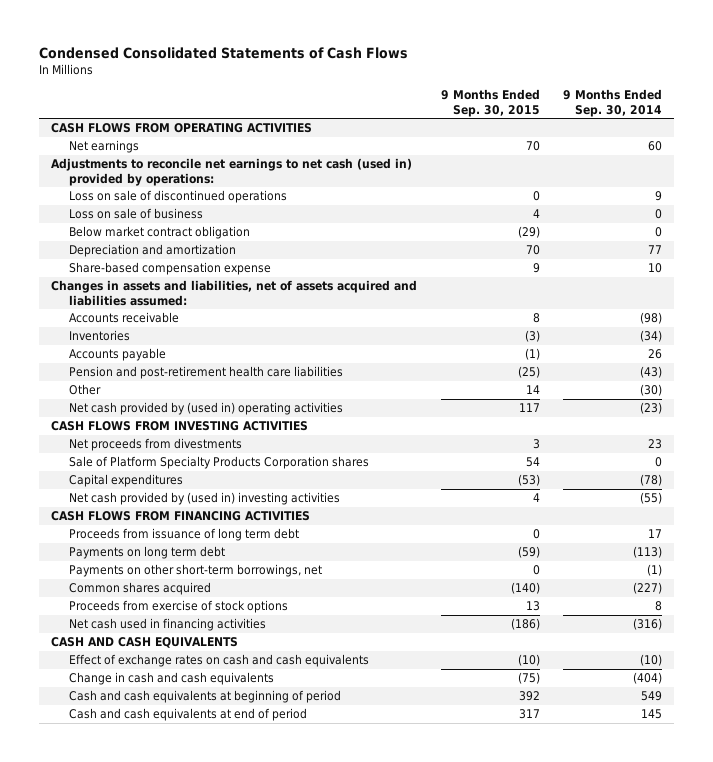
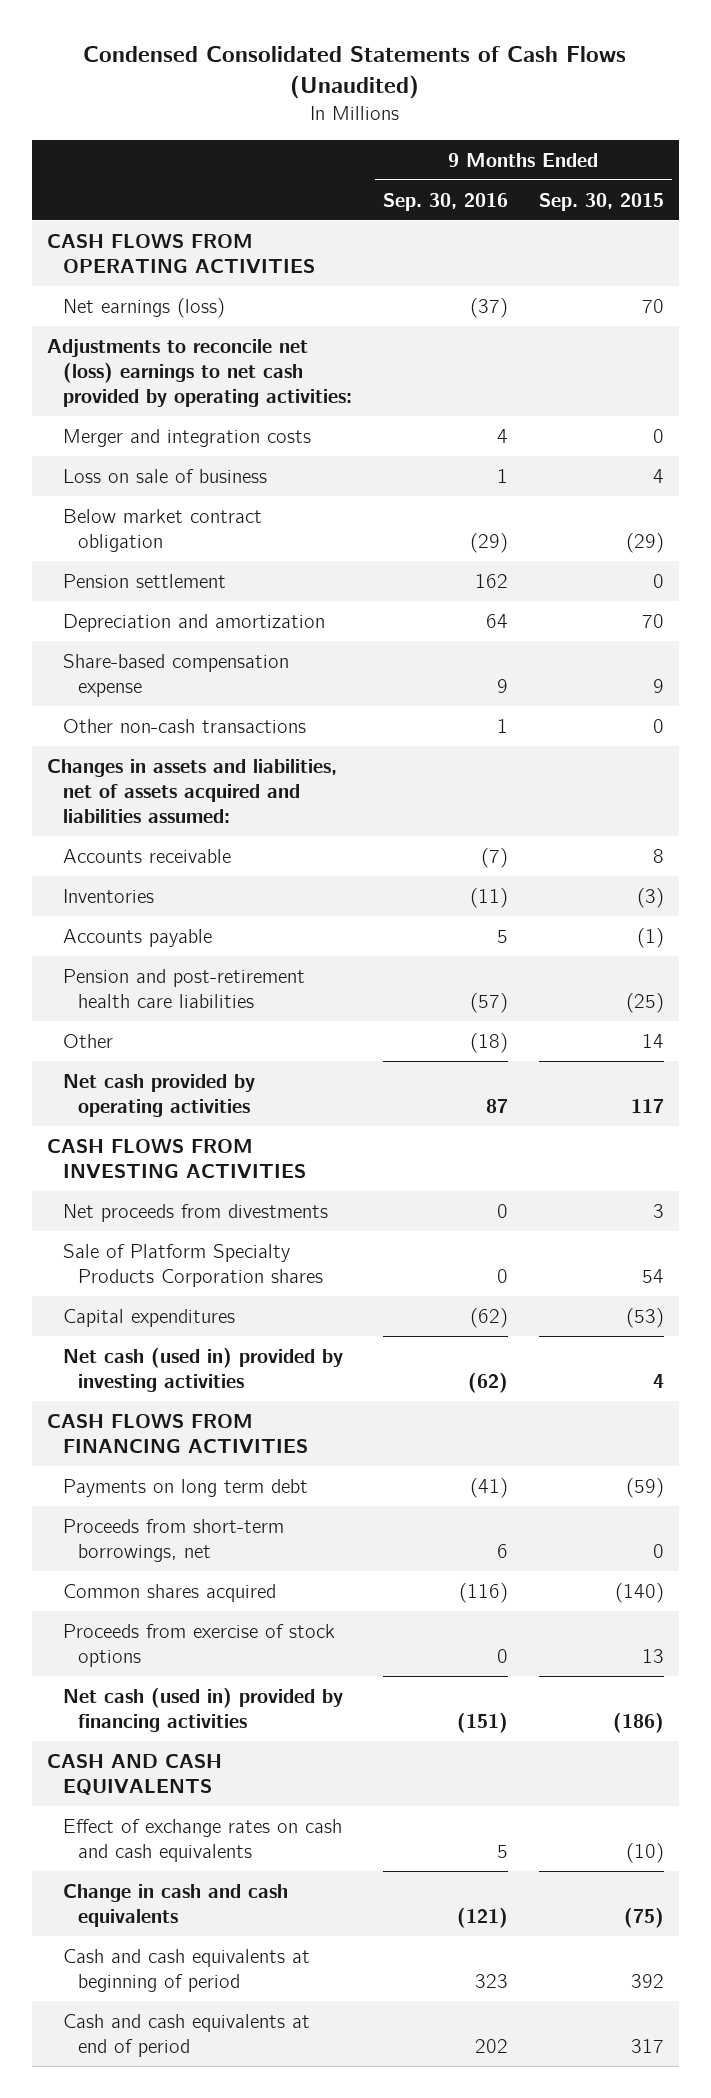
- Condensed Consolidated Statements of Cash Flows
+ Condensed Consolidated Statements of Cash Flows (Unaudited)
- | 9 Months Ended Sep. 30, 2015 | 9 Months Ended Sep. 30, 2014
+ | 9 Months Ended Sep. 30, 2016 | 9 Months Ended Sep. 30, 2015
- Net earnings | 70 | 60
- Adjustments to reconcile net earnings to net cash (used in) provided by operations:
- Loss on sale of discontinued operations | 0 | 9
+ Net earnings (loss) | (37) | 70
+ Adjustments to reconcile net (loss) earnings to net cash provided by operating activities:
+ Merger and integration costs | 4 | 0
+ Pension settlement | 162 | 0
+ Other non-cash transactions | 1 | 0
- Net cash provided by (used in) operating activities | 117 | (23)
+ Net cash provided by operating activities | 87 | 117
- Net cash provided by (used in) investing activities | 4 | (55)
+ Net cash (used in) provided by investing activities | (62) | 4
- Proceeds from issuance of long term debt | 0 | 17
- Payments on other short-term borrowings, net | 0 | (1)
+ Proceeds from short-term borrowings, net | 6 | 0
- Net cash used in financing activities | (186) | (316)
+ Net cash (used in) provided by financing activities | (151) | (186)

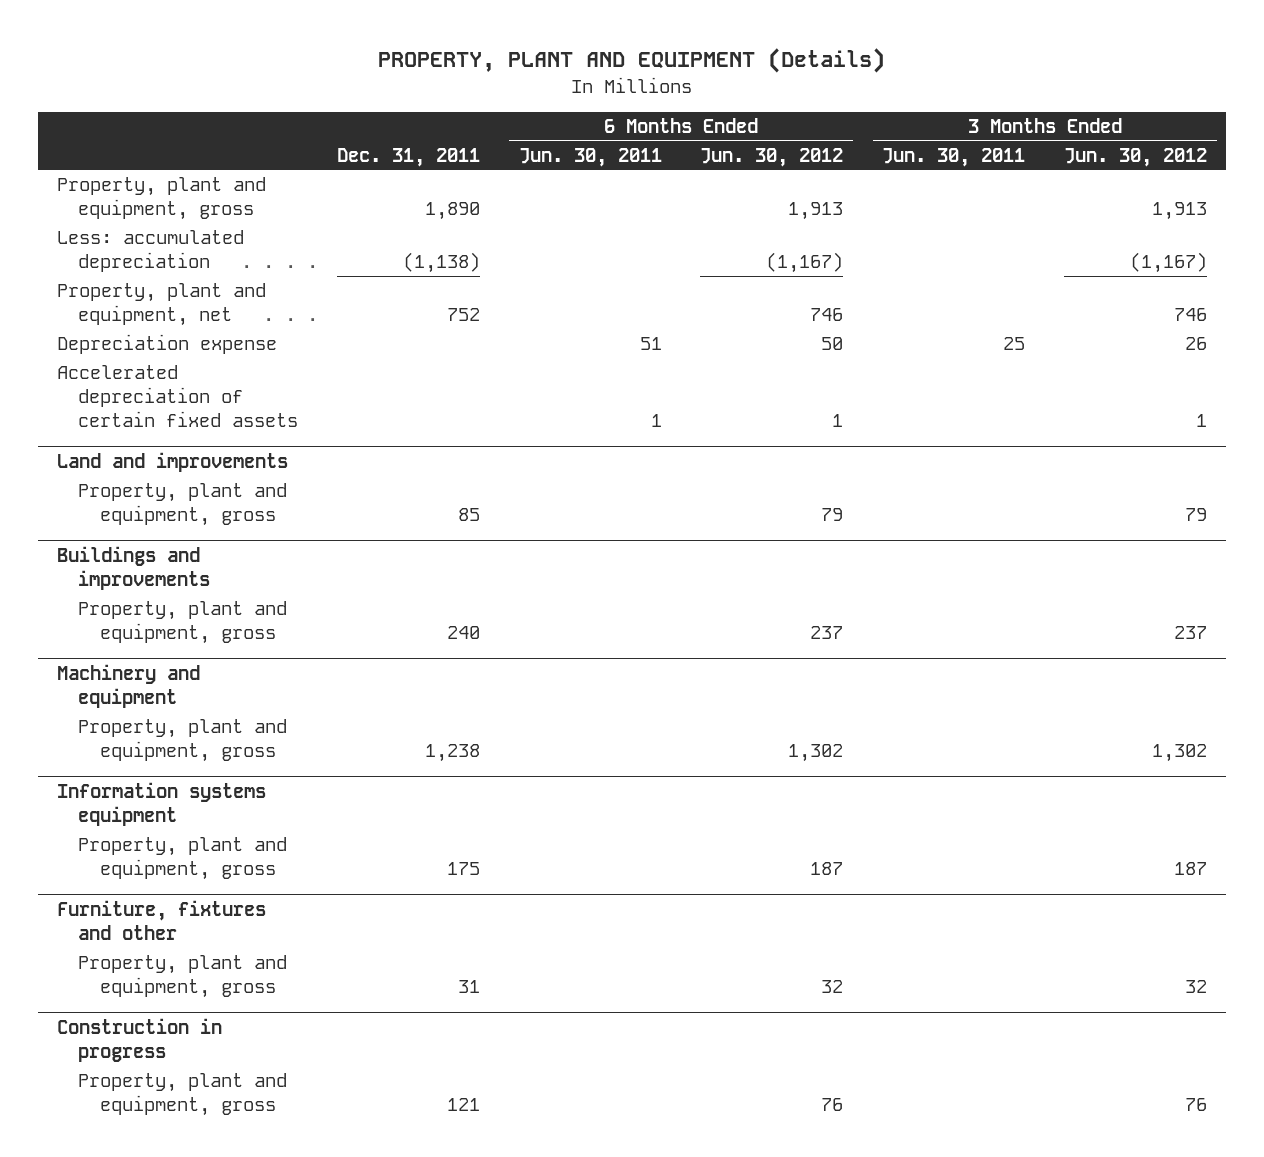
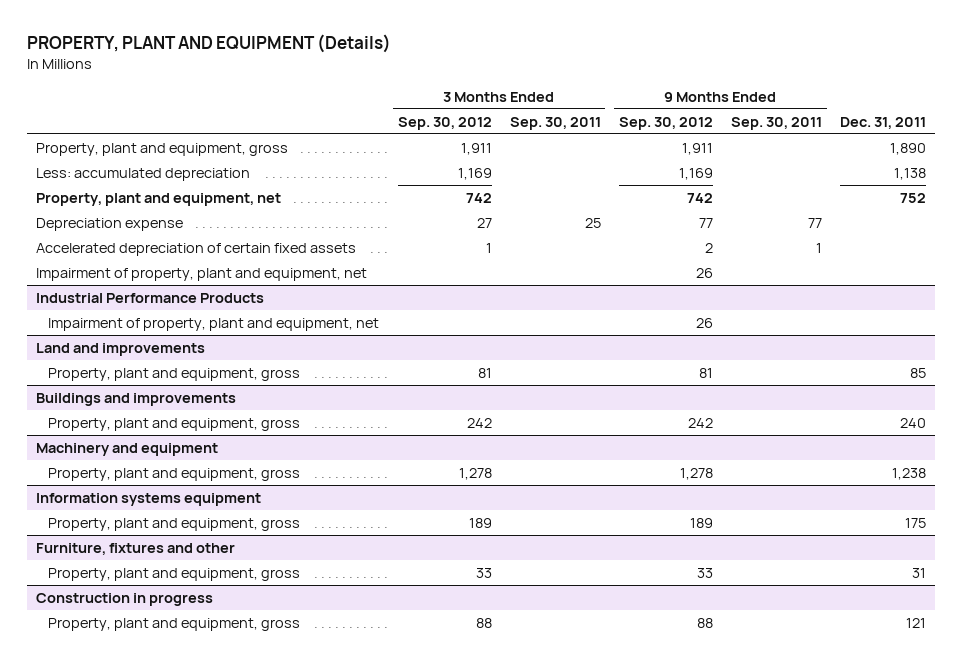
- | Dec. 31, 2011 | 6 Months Ended Jun. 30, 2011 | 6 Months Ended Jun. 30, 2012 | 3 Months Ended Jun. 30, 2011 | 3 Months Ended Jun. 30, 2012
+ | 3 Months Ended Sep. 30, 2012 | 3 Months Ended Sep. 30, 2011 | 9 Months Ended Sep. 30, 2012 | 9 Months Ended Sep. 30, 2011 | Dec. 31, 2011
- Less: accumulated depreciation | (1,138) | | (1,167) | | (1,167)
+ Less: accumulated depreciation | 1,169 | | 1,169 | | 1,138
+ Impairment of property, plant and equipment, net | | | 26 | |
+ Industrial Performance Products
+ Impairment of property, plant and equipment, net | | | 26 | |

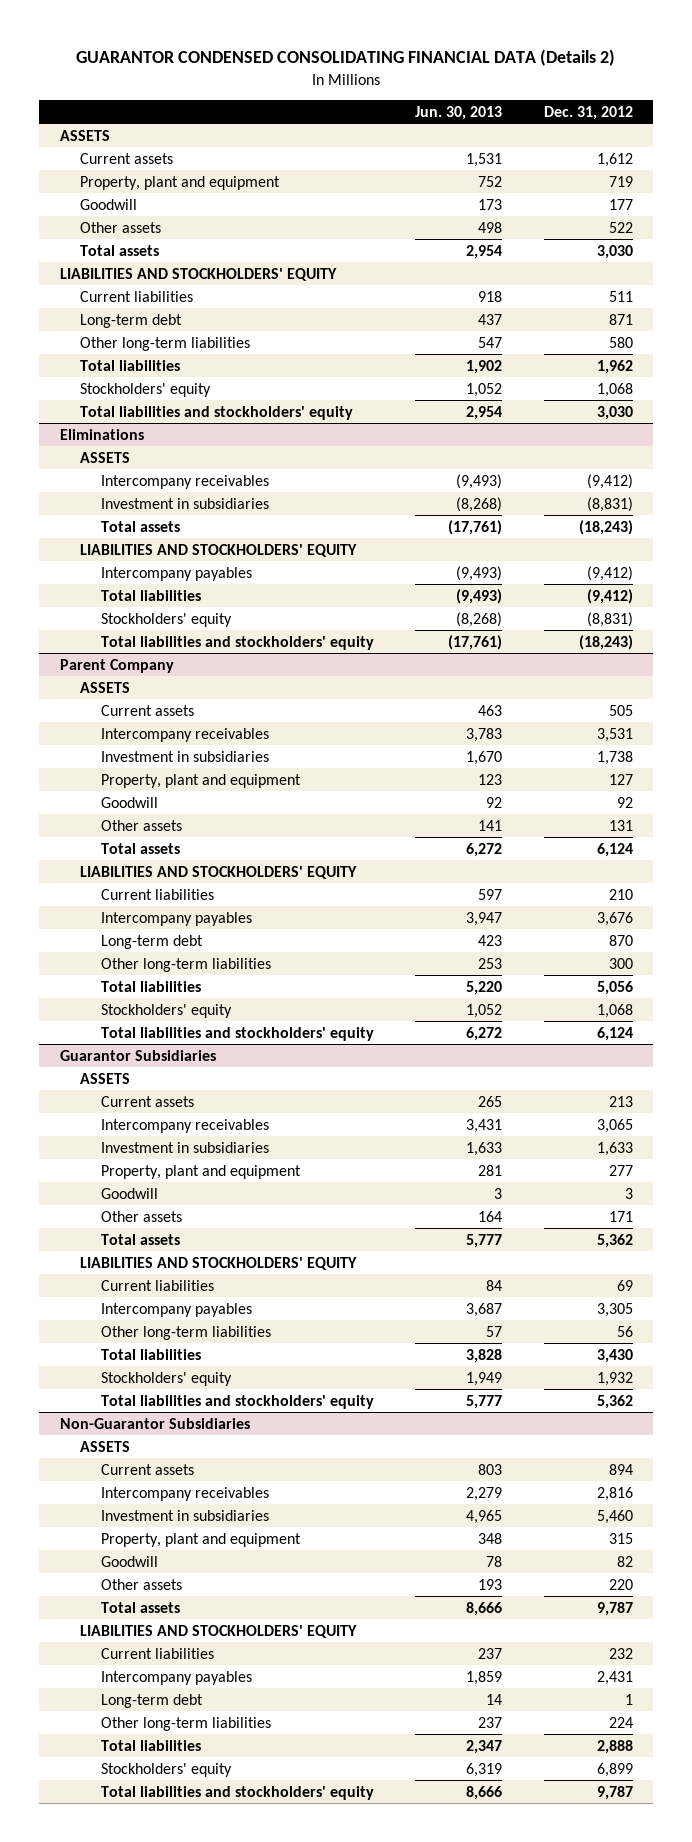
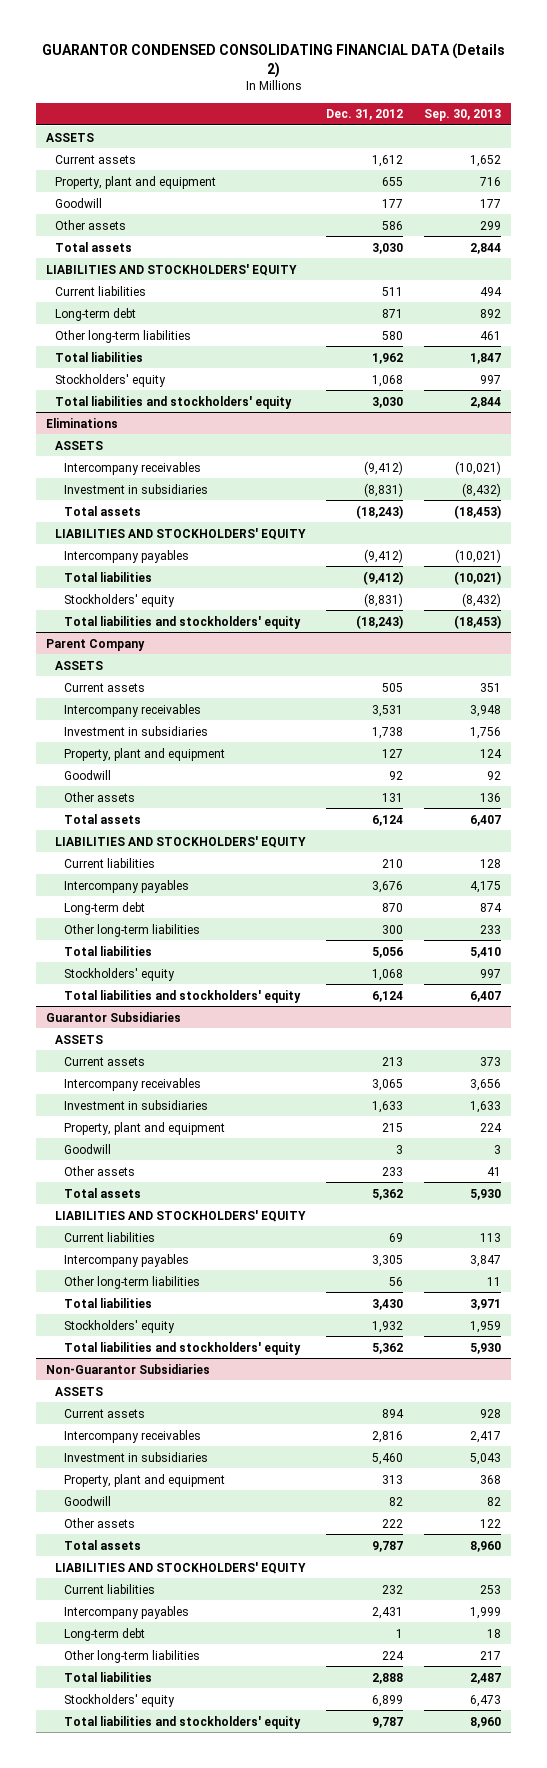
- | Jun. 30, 2013 | Dec. 31, 2012
+ | Dec. 31, 2012 | Sep. 30, 2013
- Property, plant and equipment | 752 | 719
+ Property, plant and equipment | 655 | 716
- Other assets | 498 | 522
+ Other assets | 586 | 299
@ Guarantor Subsidiaries
- Property, plant and equipment | 281 | 277
+ Property, plant and equipment | 215 | 224
- Other assets | 164 | 171
+ Other assets | 233 | 41
@ Non-Guarantor Subsidiaries
- Property, plant and equipment | 348 | 315
+ Property, plant and equipment | 313 | 368
- Other assets | 193 | 220
+ Other assets | 222 | 122

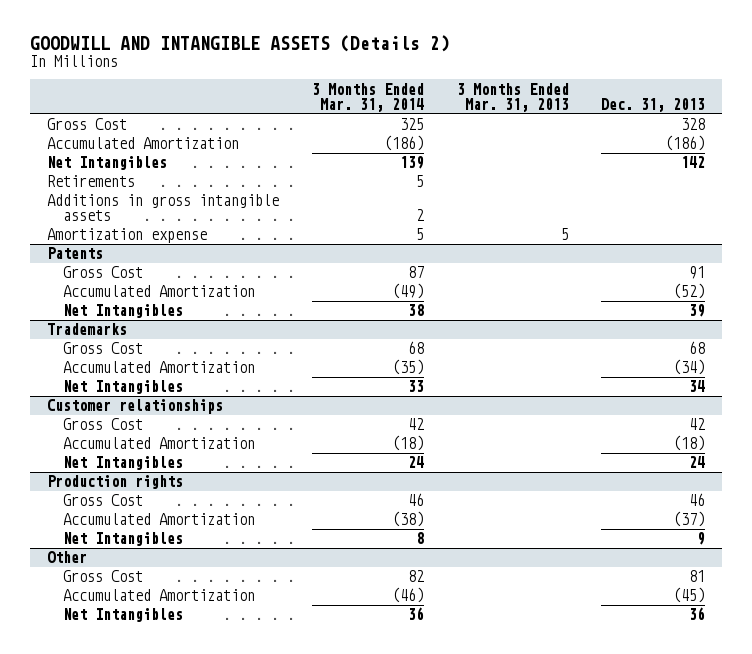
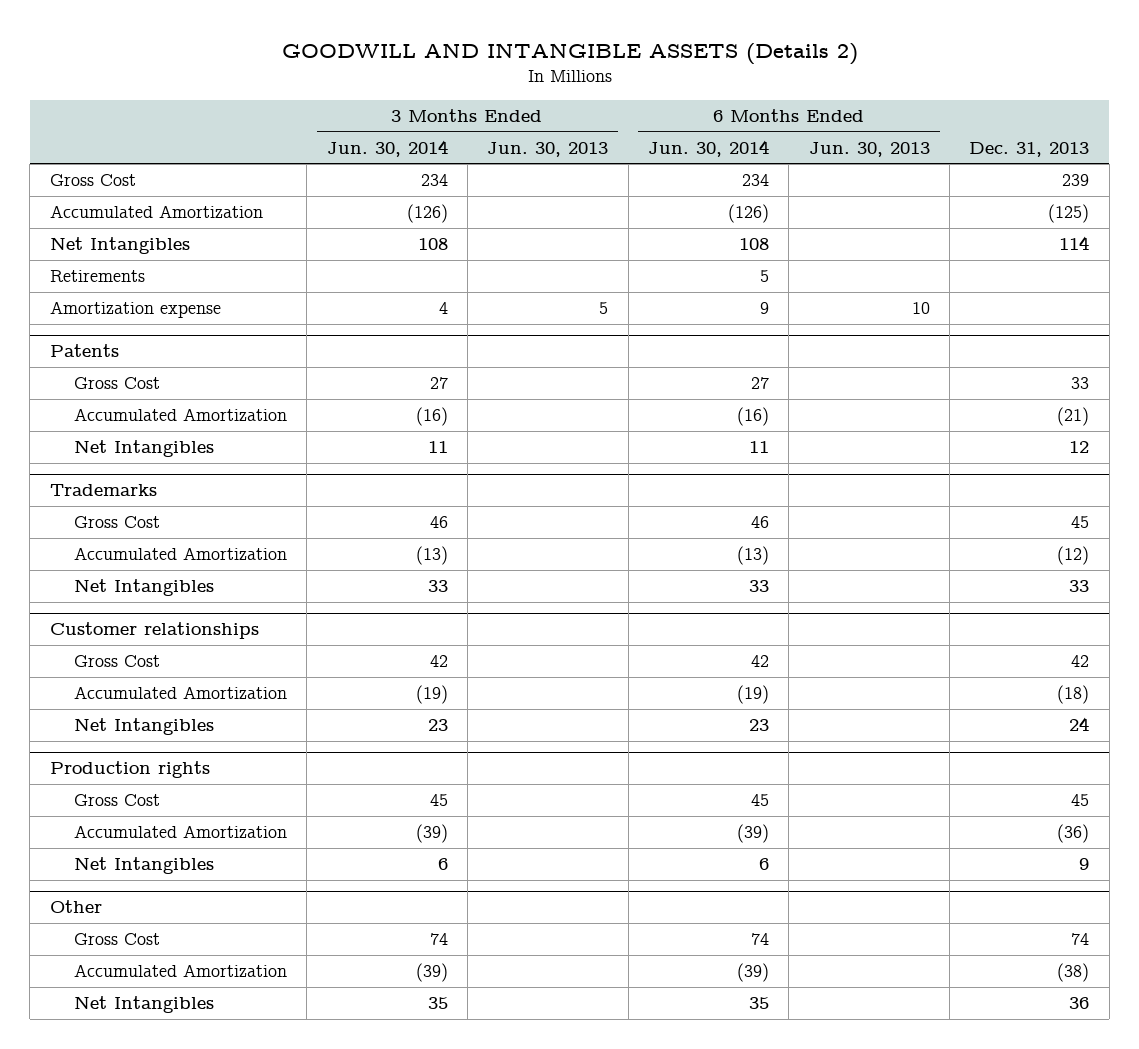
- | 3 Months Ended Mar. 31, 2014 | 3 Months Ended Mar. 31, 2013 | Dec. 31, 2013
+ | 3 Months Ended Jun. 30, 2014 | 3 Months Ended Jun. 30, 2013 | 6 Months Ended Jun. 30, 2014 | 6 Months Ended Jun. 30, 2013 | Dec. 31, 2013
- Gross Cost | 325 | | 328
- Accumulated Amortization | (186) | | (186)
- Net Intangibles | 139 | | 142
+ Gross Cost | 234 | | 234 | | 239
+ Accumulated Amortization | (126) | | (126) | | (125)
+ Net Intangibles | 108 | | 108 | | 114
- Additions in gross intangible assets | 2 | |
@ Patents
- Gross Cost | 87 | | 91
- Accumulated Amortization | (49) | | (52)
- Net Intangibles | 38 | | 39
+ Gross Cost | 27 | | 27 | | 33
+ Accumulated Amortization | (16) | | (16) | | (21)
+ Net Intangibles | 11 | | 11 | | 12
@ Trademarks
- Gross Cost | 68 | | 68
- Accumulated Amortization | (35) | | (34)
- Net Intangibles | 33 | | 34
+ Gross Cost | 46 | | 46 | | 45
+ Accumulated Amortization | (13) | | (13) | | (12)
+ Net Intangibles | 33 | | 33 | | 33
@ Production rights
- Gross Cost | 46 | | 46
- Accumulated Amortization | (38) | | (37)
+ Gross Cost | 45 | | 45 | | 45
+ Accumulated Amortization | (39) | | (39) | | (36)
@ Other
- Gross Cost | 82 | | 81
- Accumulated Amortization | (46) | | (45)
+ Gross Cost | 74 | | 74 | | 74
+ Accumulated Amortization | (39) | | (39) | | (38)

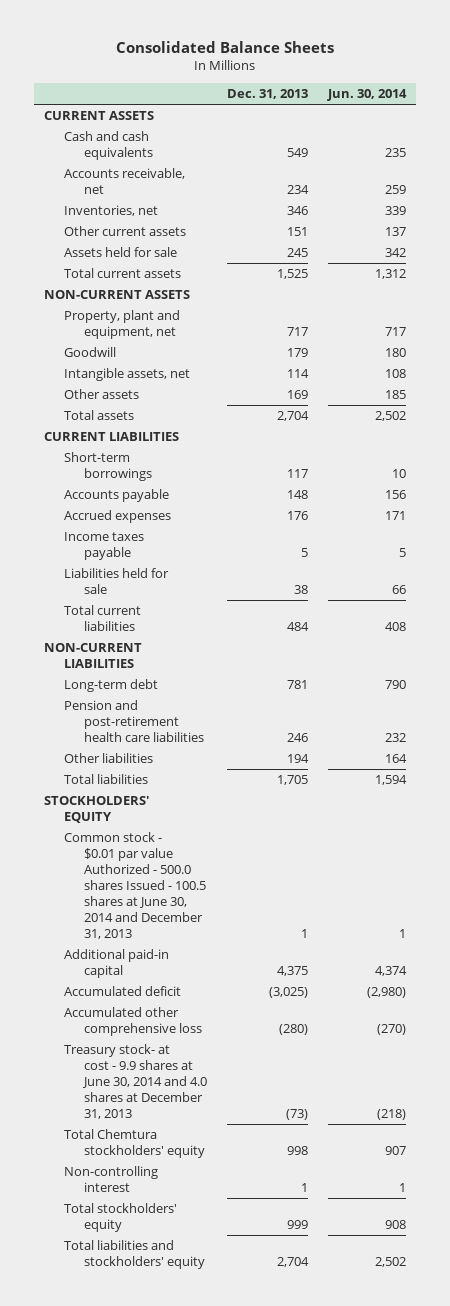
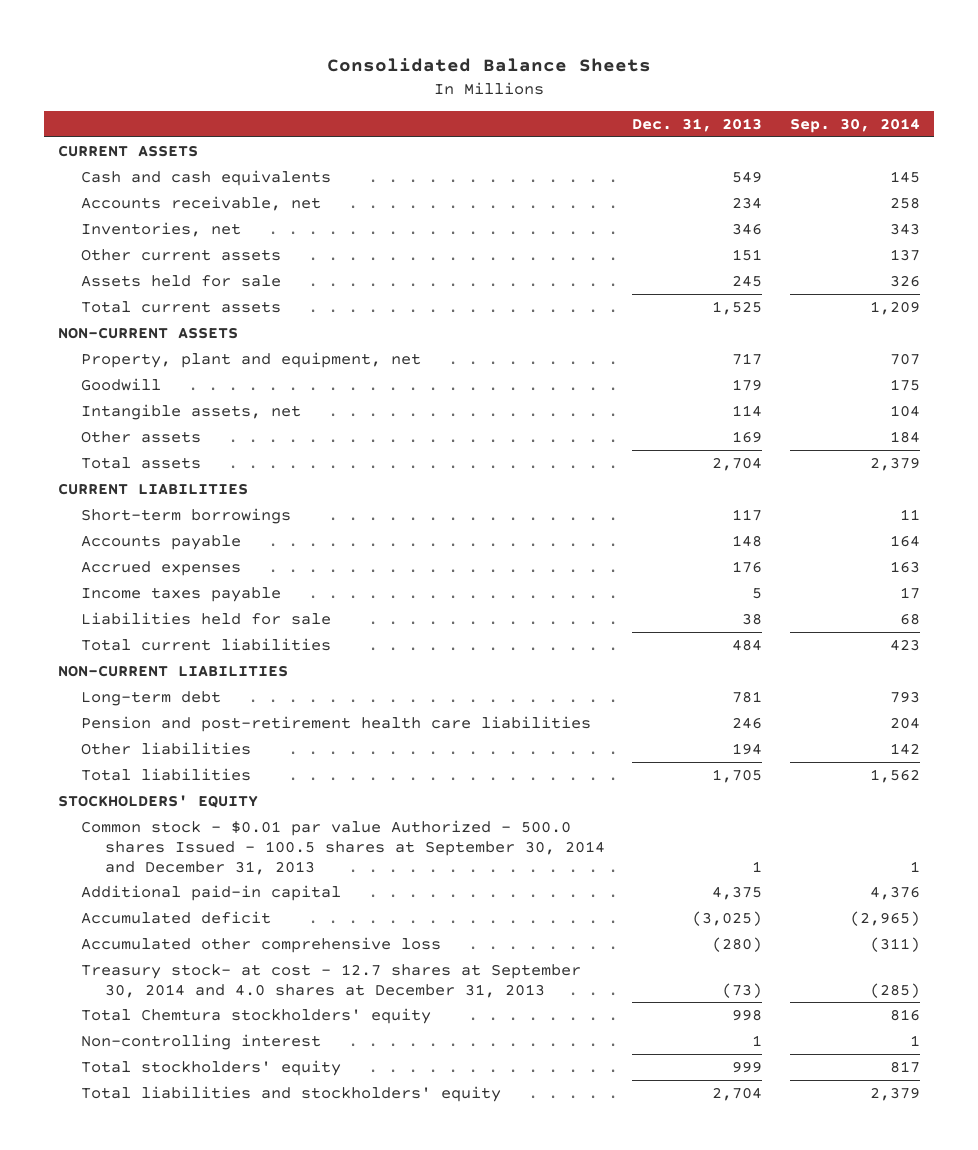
- | Dec. 31, 2013 | Jun. 30, 2014
+ | Dec. 31, 2013 | Sep. 30, 2014
- Common stock - $0.01 par value Authorized - 500.0 shares Issued - 100.5 shares at June 30, 2014 and December 31, 2013 | 1 | 1
+ Common stock - $0.01 par value Authorized - 500.0 shares Issued - 100.5 shares at September 30, 2014 and December 31, 2013 | 1 | 1
- Treasury stock- at cost - 9.9 shares at June 30, 2014 and 4.0 shares at December 31, 2013 | (73) | (218)
+ Treasury stock- at cost - 12.7 shares at September 30, 2014 and 4.0 shares at December 31, 2013 | (73) | (285)

